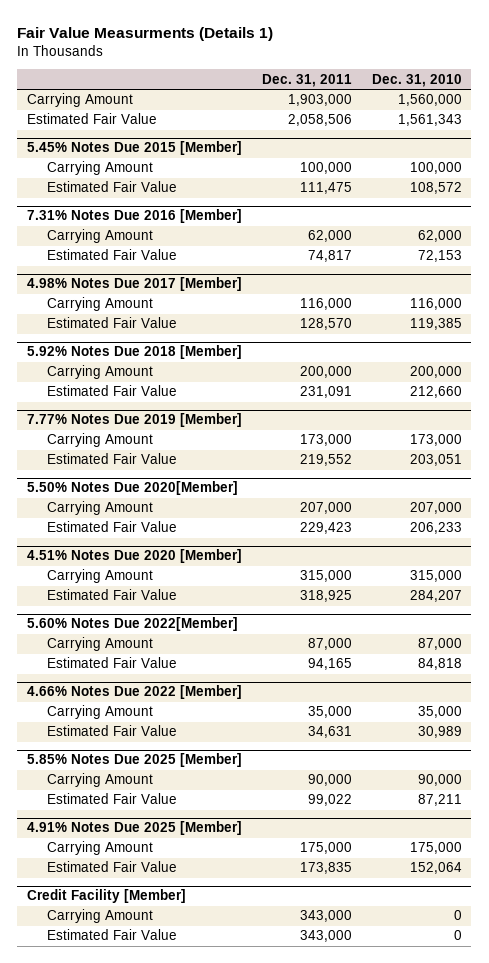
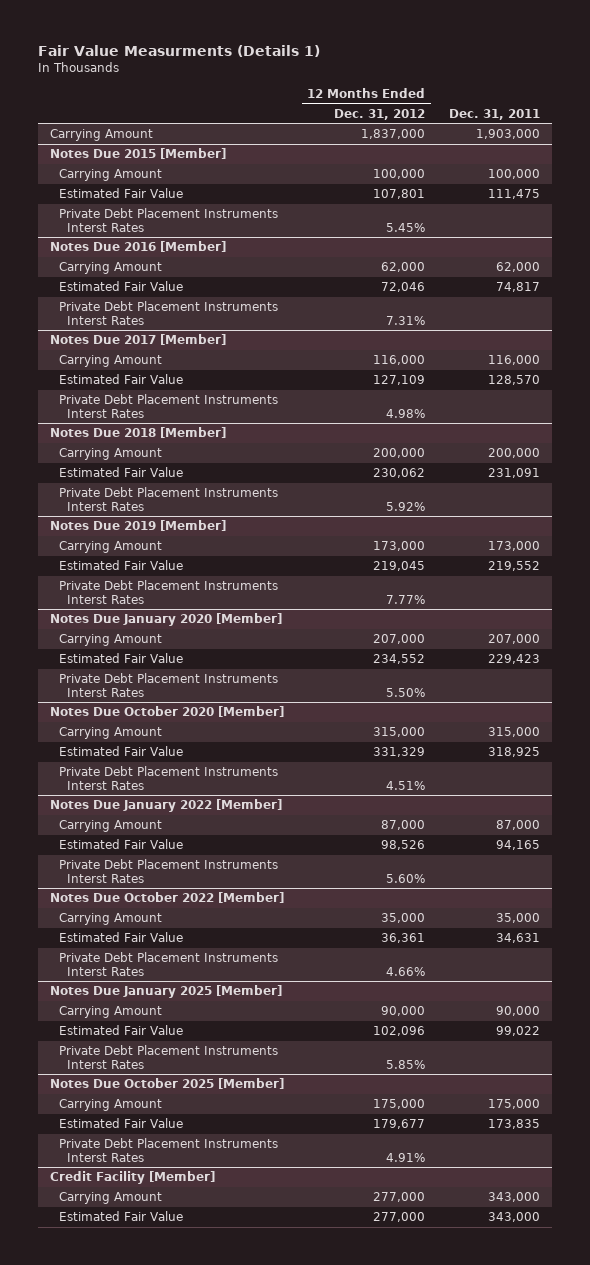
- | Dec. 31, 2011 | Dec. 31, 2010
+ | 12 Months Ended Dec. 31, 2012 | Dec. 31, 2011
- Estimated Fair Value | 2,058,506 | 1,561,343
- 5.45% Notes Due 2015 [Member]
+ Notes Due 2015 [Member]
- 7.31% Notes Due 2016 [Member]
+ Private Debt Placement Instruments Interst Rates | 5.45% |
+ Notes Due 2016 [Member]
- 4.98% Notes Due 2017 [Member]
+ Private Debt Placement Instruments Interst Rates | 7.31% |
+ Notes Due 2017 [Member]
- 5.92% Notes Due 2018 [Member]
+ Private Debt Placement Instruments Interst Rates | 4.98% |
+ Notes Due 2018 [Member]
- 7.77% Notes Due 2019 [Member]
+ Private Debt Placement Instruments Interst Rates | 5.92% |
+ Notes Due 2019 [Member]
- 5.50% Notes Due 2020[Member]
+ Private Debt Placement Instruments Interst Rates | 7.77% |
+ Notes Due January 2020 [Member]
- 4.51% Notes Due 2020 [Member]
+ Private Debt Placement Instruments Interst Rates | 5.50% |
+ Notes Due October 2020 [Member]
- 5.60% Notes Due 2022[Member]
+ Private Debt Placement Instruments Interst Rates | 4.51% |
+ Notes Due January 2022 [Member]
- 4.66% Notes Due 2022 [Member]
+ Private Debt Placement Instruments Interst Rates | 5.60% |
+ Notes Due October 2022 [Member]
- 5.85% Notes Due 2025 [Member]
+ Private Debt Placement Instruments Interst Rates | 4.66% |
+ Notes Due January 2025 [Member]
- 4.91% Notes Due 2025 [Member]
+ Private Debt Placement Instruments Interst Rates | 5.85% |
+ Notes Due October 2025 [Member]
+ Private Debt Placement Instruments Interst Rates | 4.91% |

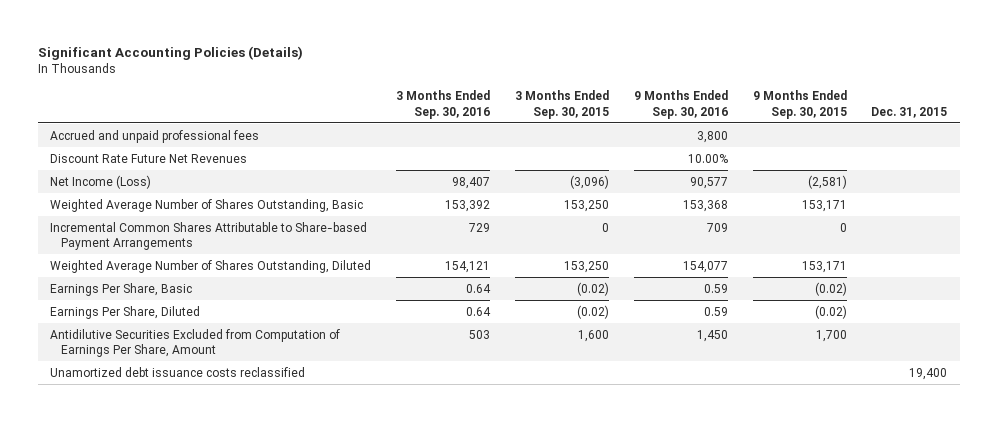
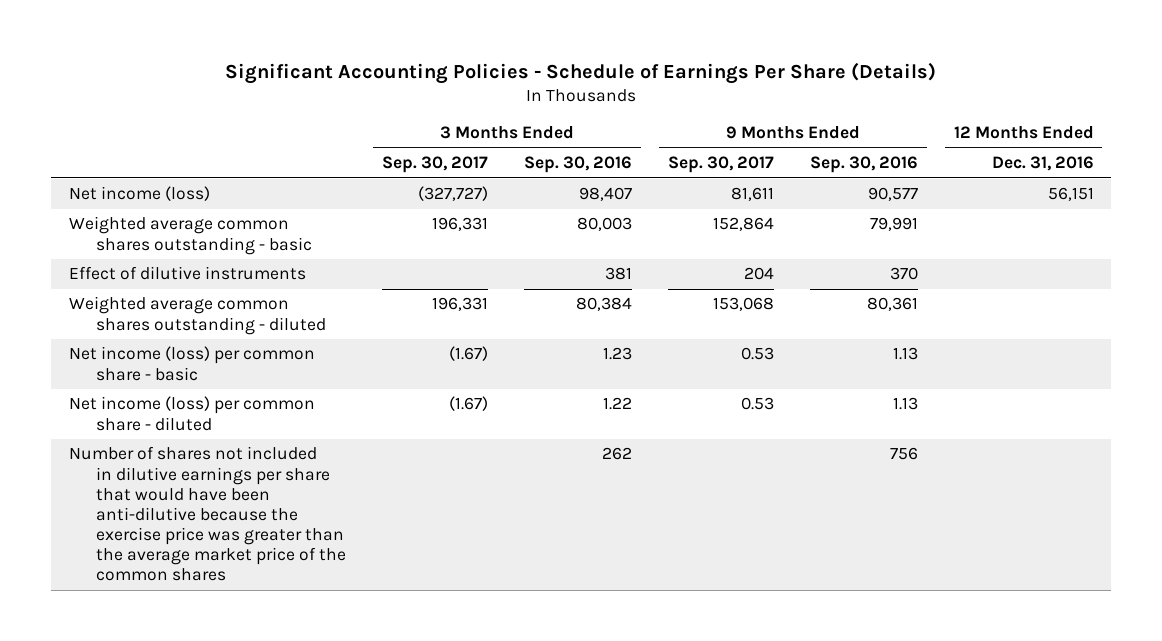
- Significant Accounting Policies (Details)
+ Significant Accounting Policies - Schedule of Earnings Per Share (Details)
- | 3 Months Ended Sep. 30, 2016 | 3 Months Ended Sep. 30, 2015 | 9 Months Ended Sep. 30, 2016 | 9 Months Ended Sep. 30, 2015 | Dec. 31, 2015
+ | 3 Months Ended Sep. 30, 2017 | 3 Months Ended Sep. 30, 2016 | 9 Months Ended Sep. 30, 2017 | 9 Months Ended Sep. 30, 2016 | 12 Months Ended Dec. 31, 2016
- Accrued and unpaid professional fees | | | 3,800 | |
- Discount Rate Future Net Revenues | | | 10.00% | |
- Net Income (Loss) | 98,407 | (3,096) | 90,577 | (2,581) |
- Weighted Average Number of Shares Outstanding, Basic | 153,392 | 153,250 | 153,368 | 153,171 |
- Incremental Common Shares Attributable to Share-based Payment Arrangements | 729 | 0 | 709 | 0 |
- Weighted Average Number of Shares Outstanding, Diluted | 154,121 | 153,250 | 154,077 | 153,171 |
- Earnings Per Share, Basic | 0.64 | (0.02) | 0.59 | (0.02) |
- Earnings Per Share, Diluted | 0.64 | (0.02) | 0.59 | (0.02) |
- Antidilutive Securities Excluded from Computation of Earnings Per Share, Amount | 503 | 1,600 | 1,450 | 1,700 |
- Unamortized debt issuance costs reclassified | | | | | 19,400
+ Net income (loss) | (327,727) | 98,407 | 81,611 | 90,577 | 56,151
+ Weighted average common shares outstanding - basic | 196,331 | 80,003 | 152,864 | 79,991 |
+ Effect of dilutive instruments | | 381 | 204 | 370 |
+ Weighted average common shares outstanding - diluted | 196,331 | 80,384 | 153,068 | 80,361 |
+ Net income (loss) per common share - basic | (1.67) | 1.23 | 0.53 | 1.13 |
+ Net income (loss) per common share - diluted | (1.67) | 1.22 | 0.53 | 1.13 |
+ Number of shares not included in dilutive earnings per share that would have been anti-dilutive because the exercise price was greater than the average market price of the common shares | | 262 | | 756 |

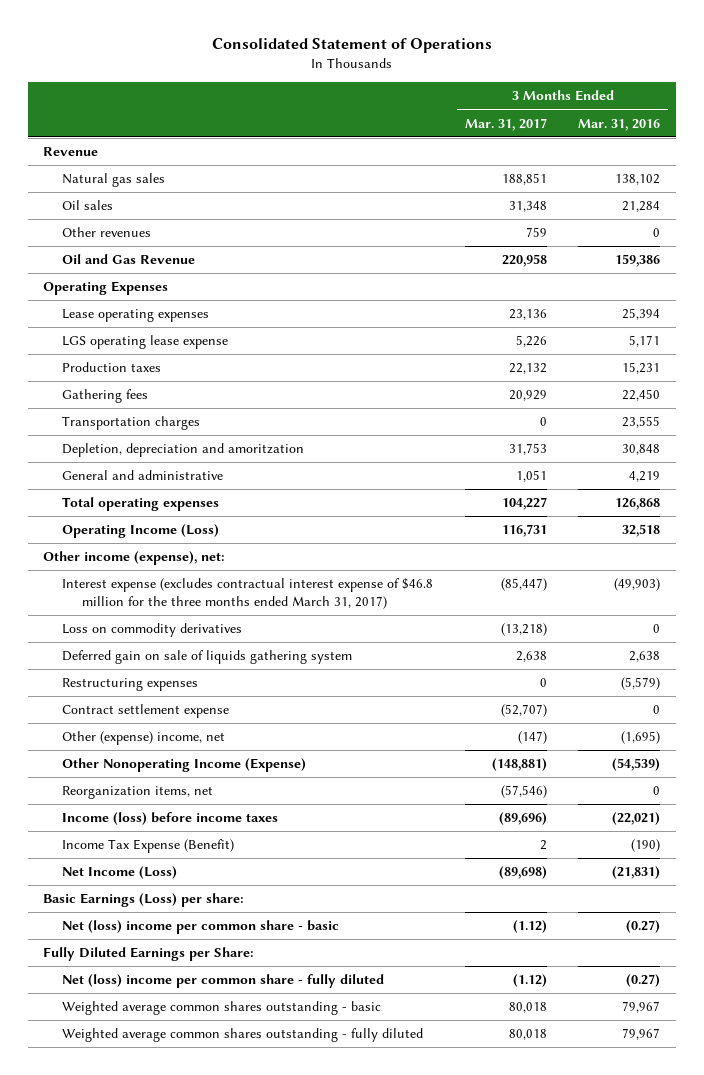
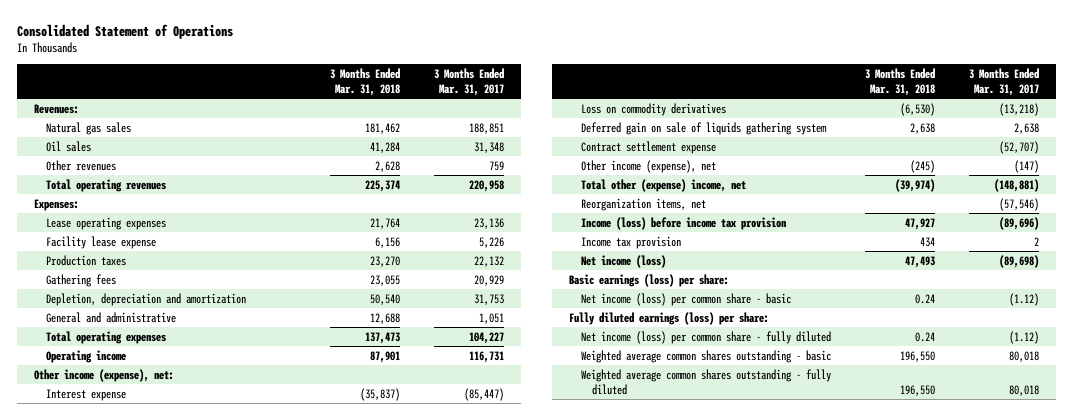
- | 3 Months Ended Mar. 31, 2017 | 3 Months Ended Mar. 31, 2016
+ | 3 Months Ended Mar. 31, 2018 | 3 Months Ended Mar. 31, 2017
- Revenue
+ Revenues:
- Oil and Gas Revenue | 220,958 | 159,386
- Operating Expenses
+ Total operating revenues | 225,374 | 220,958
+ Expenses:
- LGS operating lease expense | 5,226 | 5,171
+ Facility lease expense | 6,156 | 5,226
- Transportation charges | 0 | 23,555
- Depletion, depreciation and amoritzation | 31,753 | 30,848
+ Depletion, depreciation and amortization | 50,540 | 31,753
- Operating Income (Loss) | 116,731 | 32,518
+ Operating income | 87,901 | 116,731
- Interest expense (excludes contractual interest expense of $46.8 million for the three months ended March 31, 2017) | (85,447) | (49,903)
+ Interest expense | (35,837) | (85,447)
- Restructuring expenses | 0 | (5,579)
- Other (expense) income, net | (147) | (1,695)
- Other Nonoperating Income (Expense) | (148,881) | (54,539)
+ Other income (expense), net | (245) | (147)
+ Total other (expense) income, net | (39,974) | (148,881)
- Income (loss) before income taxes | (89,696) | (22,021)
- Income Tax Expense (Benefit) | 2 | (190)
- Net Income (Loss) | (89,698) | (21,831)
- Basic Earnings (Loss) per share:
- Net (loss) income per common share - basic | (1.12) | (0.27)
- Fully Diluted Earnings per Share:
- Net (loss) income per common share - fully diluted | (1.12) | (0.27)
+ Income (loss) before income tax provision | 47,927 | (89,696)
+ Income tax provision | 434 | 2
+ Net income (loss) | 47,493 | (89,698)
+ Basic earnings (loss) per share:
+ Net income (loss) per common share - basic | 0.24 | (1.12)
+ Fully diluted earnings (loss) per share:
+ Net income (loss) per common share - fully diluted | 0.24 | (1.12)

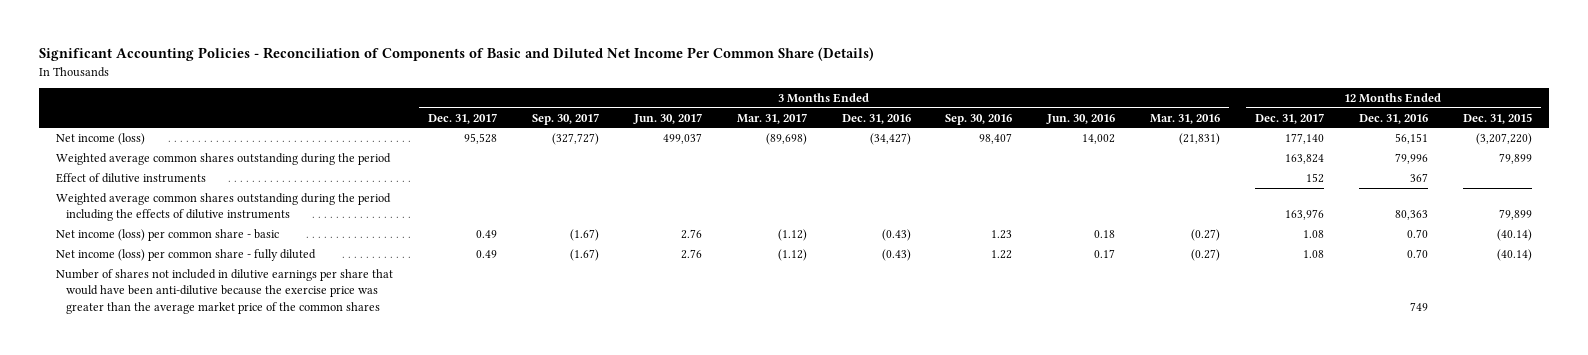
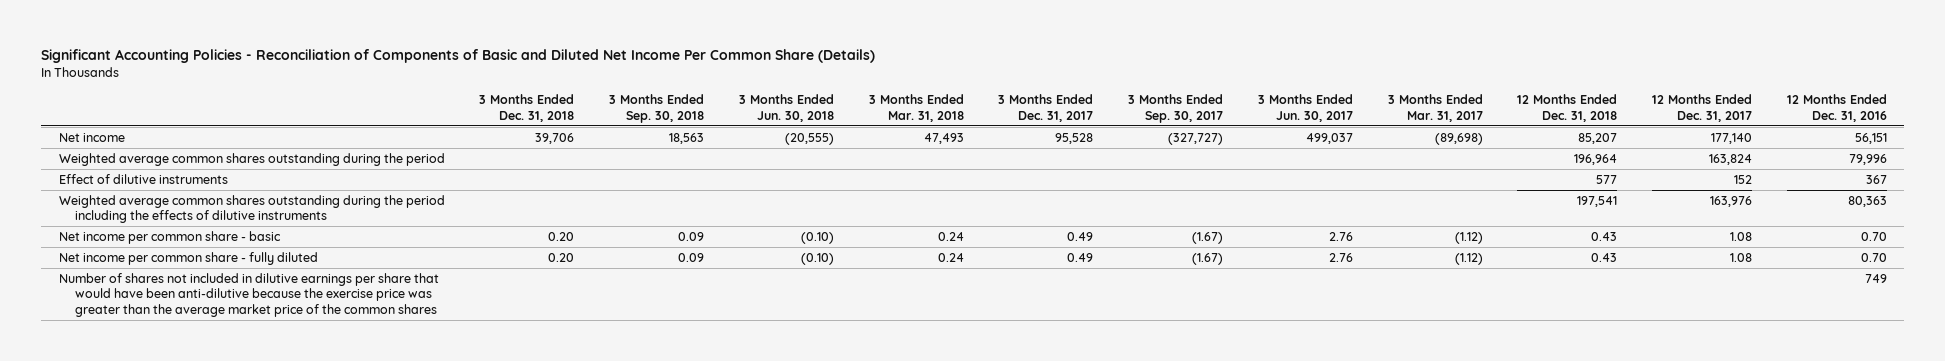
- | 3 Months Ended Dec. 31, 2017 | 3 Months Ended Sep. 30, 2017 | 3 Months Ended Jun. 30, 2017 | 3 Months Ended Mar. 31, 2017 | 3 Months Ended Dec. 31, 2016 | 3 Months Ended Sep. 30, 2016 | 3 Months Ended Jun. 30, 2016 | 3 Months Ended Mar. 31, 2016 | 12 Months Ended Dec. 31, 2017 | 12 Months Ended Dec. 31, 2016 | 12 Months Ended Dec. 31, 2015
+ | 3 Months Ended Dec. 31, 2018 | 3 Months Ended Sep. 30, 2018 | 3 Months Ended Jun. 30, 2018 | 3 Months Ended Mar. 31, 2018 | 3 Months Ended Dec. 31, 2017 | 3 Months Ended Sep. 30, 2017 | 3 Months Ended Jun. 30, 2017 | 3 Months Ended Mar. 31, 2017 | 12 Months Ended Dec. 31, 2018 | 12 Months Ended Dec. 31, 2017 | 12 Months Ended Dec. 31, 2016
- Net income (loss) | 95,528 | (327,727) | 499,037 | (89,698) | (34,427) | 98,407 | 14,002 | (21,831) | 177,140 | 56,151 | (3,207,220)
+ Net income | 39,706 | 18,563 | (20,555) | 47,493 | 95,528 | (327,727) | 499,037 | (89,698) | 85,207 | 177,140 | 56,151
- Net income (loss) per common share - basic | 0.49 | (1.67) | 2.76 | (1.12) | (0.43) | 1.23 | 0.18 | (0.27) | 1.08 | 0.70 | (40.14)
- Net income (loss) per common share - fully diluted | 0.49 | (1.67) | 2.76 | (1.12) | (0.43) | 1.22 | 0.17 | (0.27) | 1.08 | 0.70 | (40.14)
+ Net income per common share - basic | 0.20 | 0.09 | (0.10) | 0.24 | 0.49 | (1.67) | 2.76 | (1.12) | 0.43 | 1.08 | 0.70
+ Net income per common share - fully diluted | 0.20 | 0.09 | (0.10) | 0.24 | 0.49 | (1.67) | 2.76 | (1.12) | 0.43 | 1.08 | 0.70

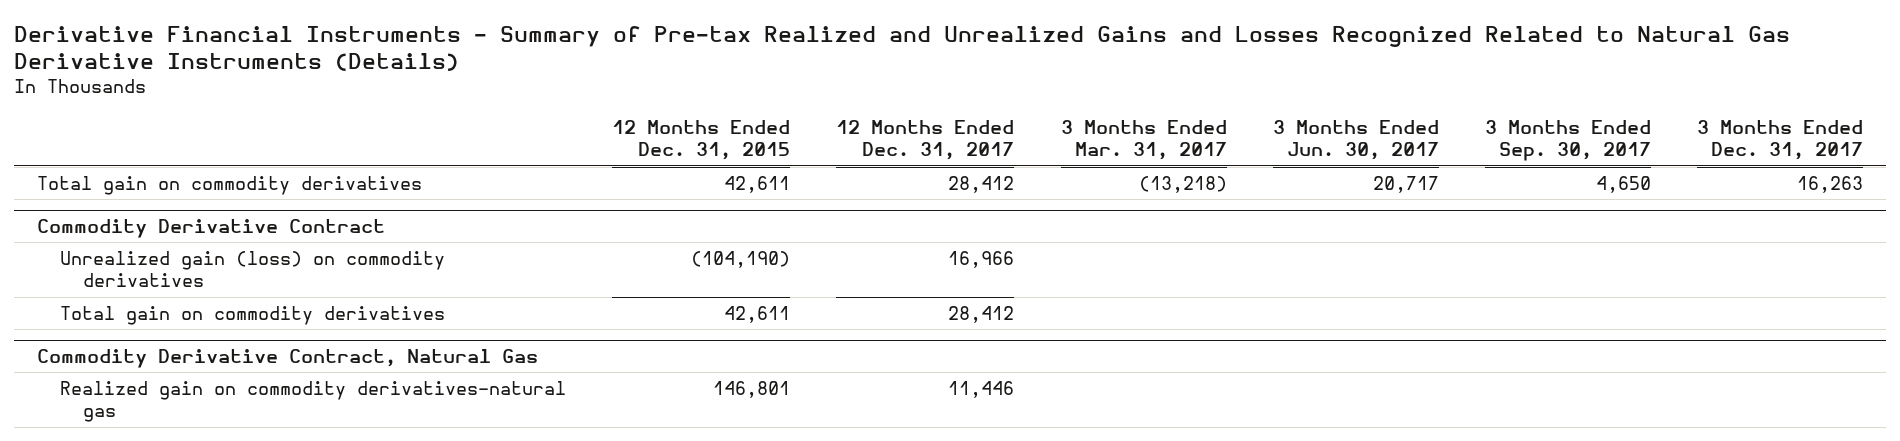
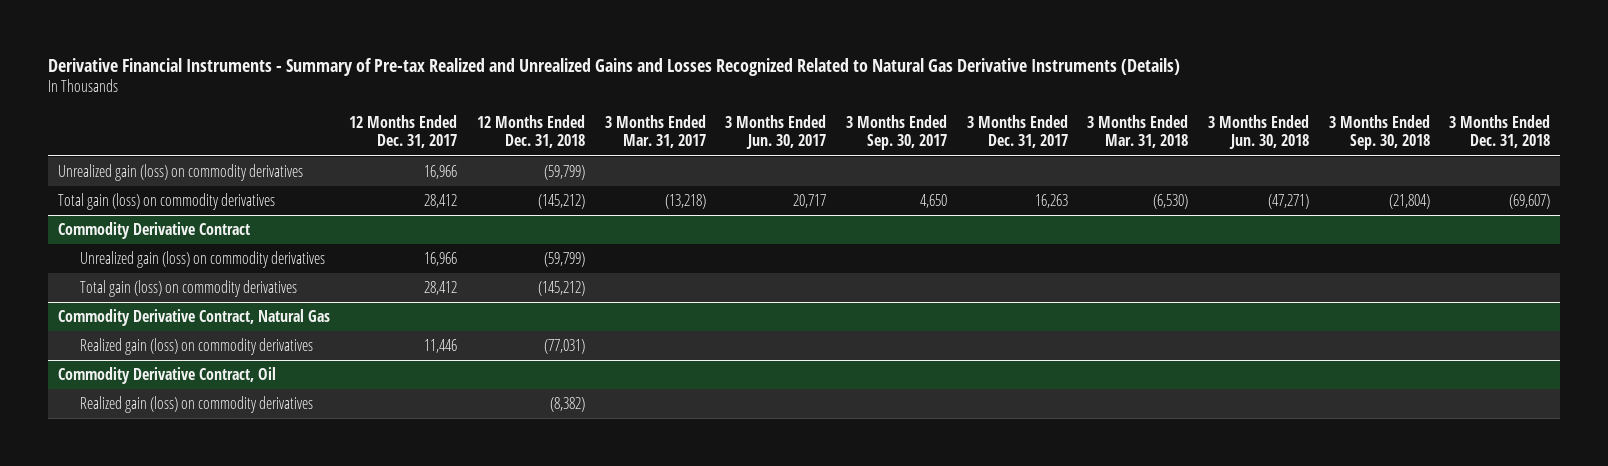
- | 12 Months Ended Dec. 31, 2015 | 12 Months Ended Dec. 31, 2017 | 3 Months Ended Mar. 31, 2017 | 3 Months Ended Jun. 30, 2017 | 3 Months Ended Sep. 30, 2017 | 3 Months Ended Dec. 31, 2017
+ | 12 Months Ended Dec. 31, 2017 | 12 Months Ended Dec. 31, 2018 | 3 Months Ended Mar. 31, 2017 | 3 Months Ended Jun. 30, 2017 | 3 Months Ended Sep. 30, 2017 | 3 Months Ended Dec. 31, 2017 | 3 Months Ended Mar. 31, 2018 | 3 Months Ended Jun. 30, 2018 | 3 Months Ended Sep. 30, 2018 | 3 Months Ended Dec. 31, 2018
- Total gain on commodity derivatives | 42,611 | 28,412 | (13,218) | 20,717 | 4,650 | 16,263
+ Unrealized gain (loss) on commodity derivatives | 16,966 | (59,799) | | | | | | | |
+ Total gain (loss) on commodity derivatives | 28,412 | (145,212) | (13,218) | 20,717 | 4,650 | 16,263 | (6,530) | (47,271) | (21,804) | (69,607)
@ Commodity Derivative Contract
- Total gain on commodity derivatives | 42,611 | 28,412 | | | |
+ Total gain (loss) on commodity derivatives | 28,412 | (145,212) | | | | | | | |
@ Commodity Derivative Contract, Natural Gas
- Realized gain on commodity derivatives-natural gas | 146,801 | 11,446 | | | |
+ Realized gain (loss) on commodity derivatives | 11,446 | (77,031) | | | | | | | |
+ Commodity Derivative Contract, Oil
+ Realized gain (loss) on commodity derivatives | | (8,382) | | | | | | | |

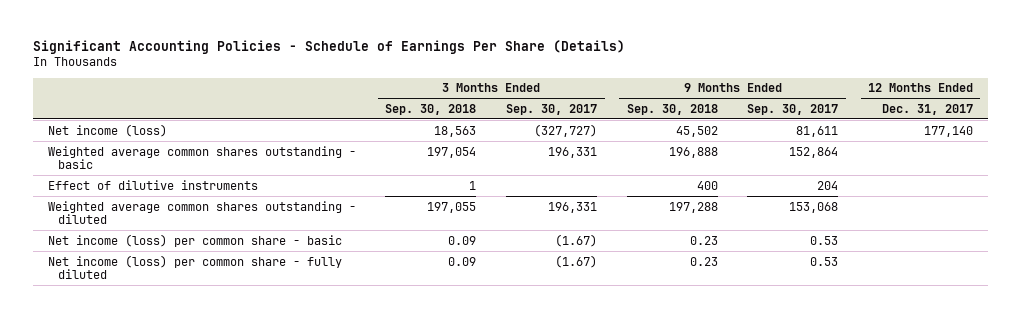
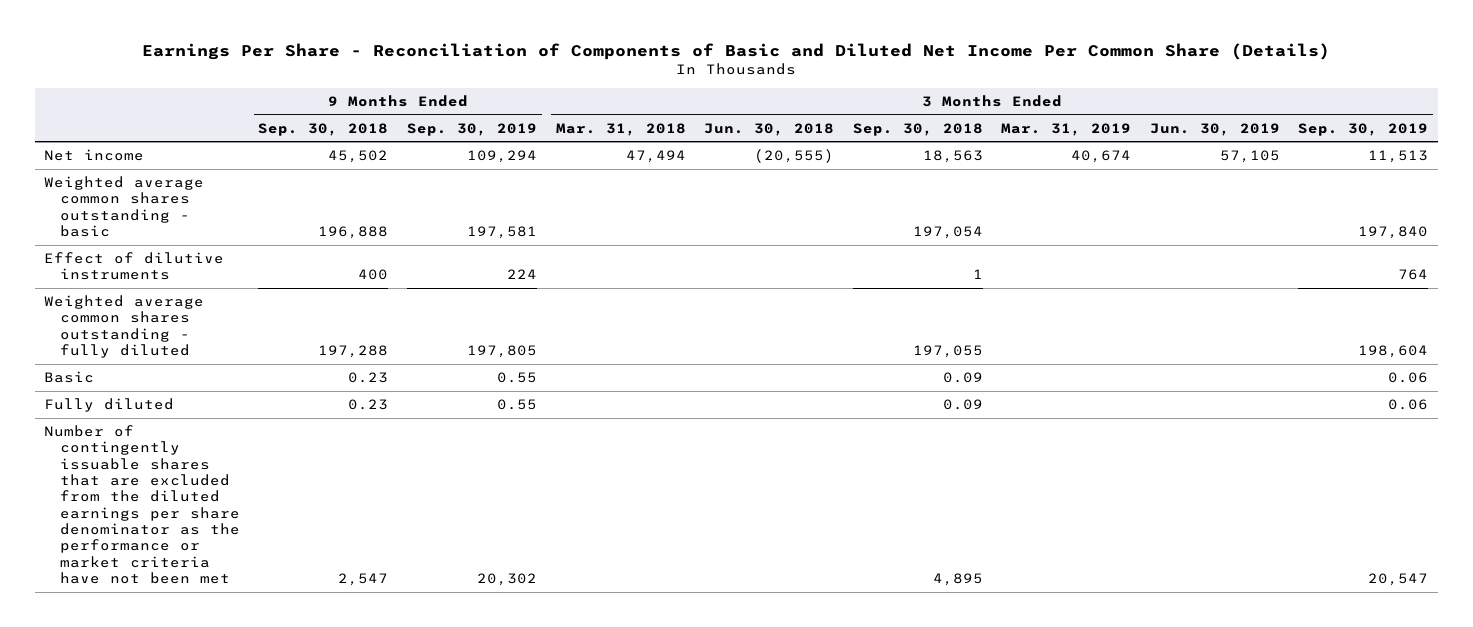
- Significant Accounting Policies - Schedule of Earnings Per Share (Details)
+ Earnings Per Share - Reconciliation of Components of Basic and Diluted Net Income Per Common Share (Details)
- | 3 Months Ended Sep. 30, 2018 | 3 Months Ended Sep. 30, 2017 | 9 Months Ended Sep. 30, 2018 | 9 Months Ended Sep. 30, 2017 | 12 Months Ended Dec. 31, 2017
+ | 9 Months Ended Sep. 30, 2018 | 9 Months Ended Sep. 30, 2019 | 3 Months Ended Mar. 31, 2018 | 3 Months Ended Jun. 30, 2018 | 3 Months Ended Sep. 30, 2018 | 3 Months Ended Mar. 31, 2019 | 3 Months Ended Jun. 30, 2019 | 3 Months Ended Sep. 30, 2019
- Net income (loss) | 18,563 | (327,727) | 45,502 | 81,611 | 177,140
+ Net income | 45,502 | 109,294 | 47,494 | (20,555) | 18,563 | 40,674 | 57,105 | 11,513
- Weighted average common shares outstanding - diluted | 197,055 | 196,331 | 197,288 | 153,068 |
- Net income (loss) per common share - basic | 0.09 | (1.67) | 0.23 | 0.53 |
- Net income (loss) per common share - fully diluted | 0.09 | (1.67) | 0.23 | 0.53 |
+ Weighted average common shares outstanding - fully diluted | 197,288 | 197,805 | | | 197,055 | | | 198,604
+ Basic | 0.23 | 0.55 | | | 0.09 | | | 0.06
+ Fully diluted | 0.23 | 0.55 | | | 0.09 | | | 0.06
+ Number of contingently issuable shares that are excluded from the diluted earnings per share denominator as the performance or market criteria have not been met | 2,547 | 20,302 | | | 4,895 | | | 20,547

